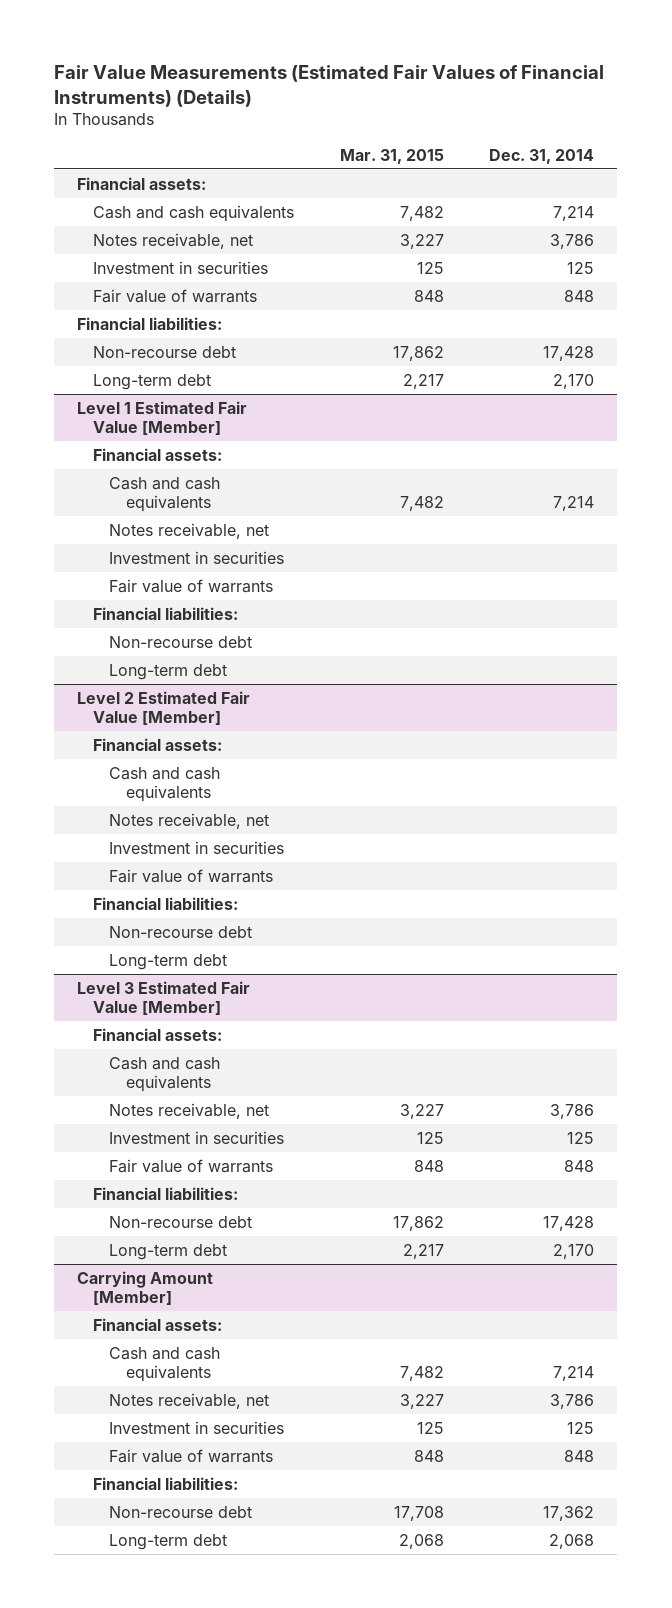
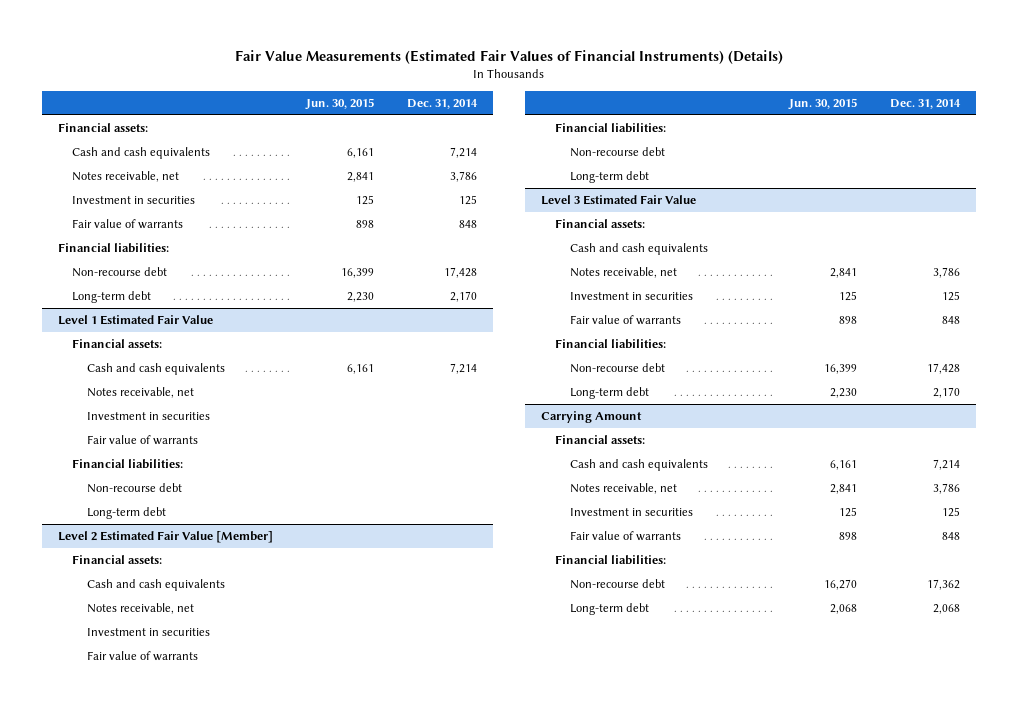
- | Mar. 31, 2015 | Dec. 31, 2014
+ | Jun. 30, 2015 | Dec. 31, 2014
- Level 1 Estimated Fair Value [Member]
+ Level 1 Estimated Fair Value
- Level 3 Estimated Fair Value [Member]
+ Level 3 Estimated Fair Value
- Carrying Amount [Member]
+ Carrying Amount

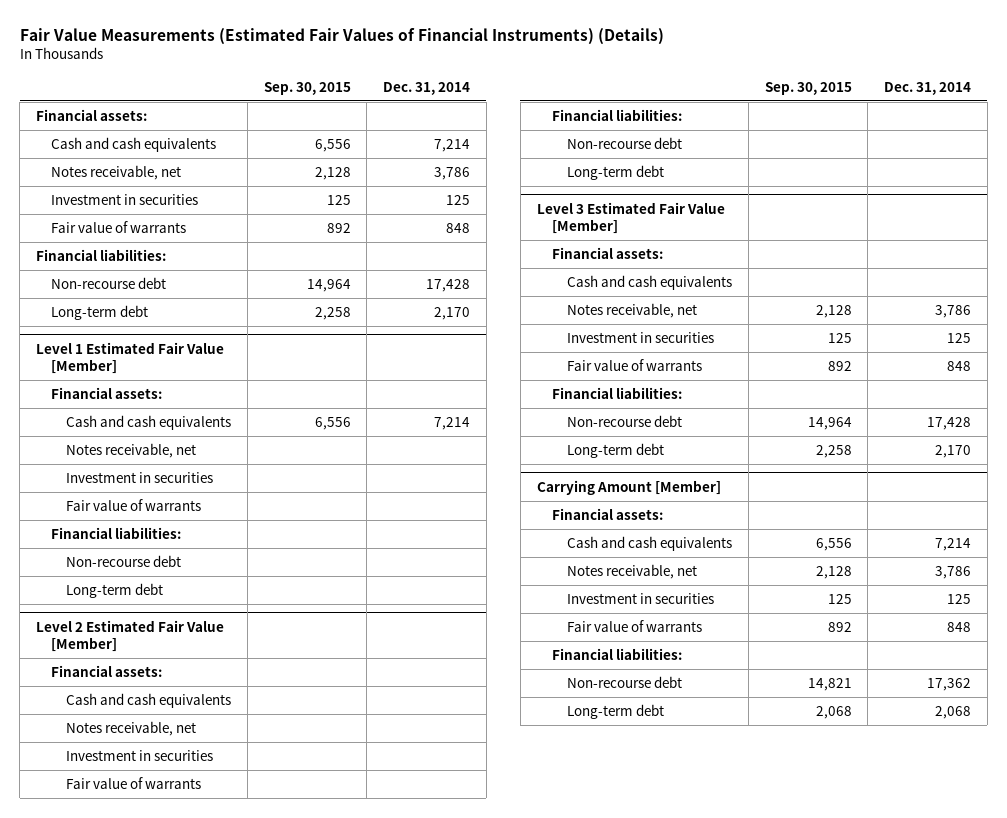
- | Jun. 30, 2015 | Dec. 31, 2014
+ | Sep. 30, 2015 | Dec. 31, 2014
- Level 1 Estimated Fair Value
+ Level 1 Estimated Fair Value [Member]
- Level 3 Estimated Fair Value
+ Level 3 Estimated Fair Value [Member]
- Carrying Amount
+ Carrying Amount [Member]

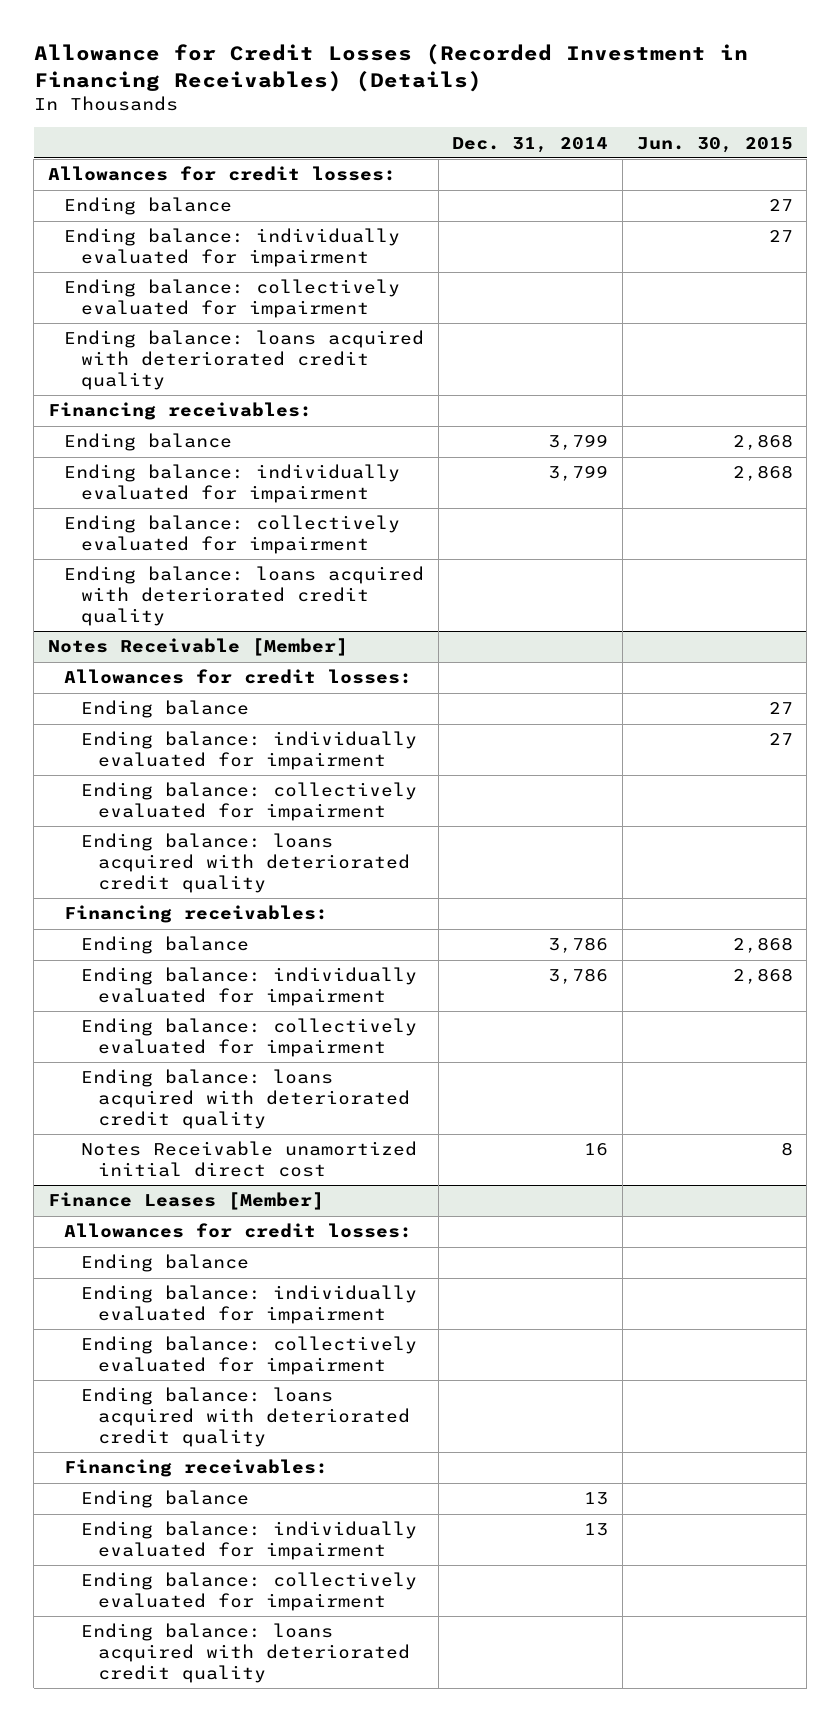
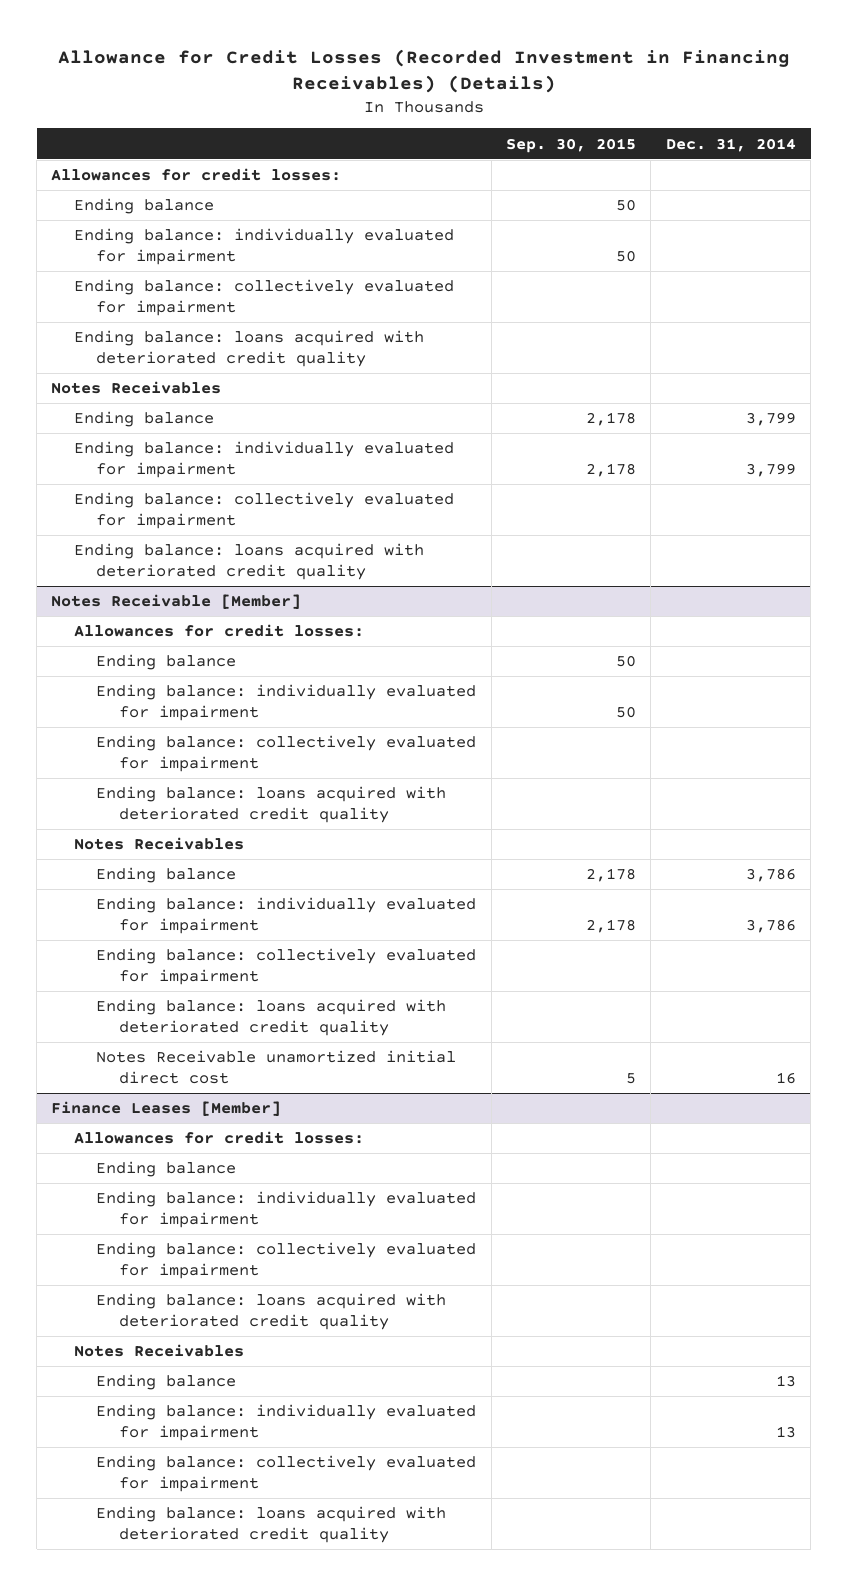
- | Dec. 31, 2014 | Jun. 30, 2015
+ | Sep. 30, 2015 | Dec. 31, 2014
- Financing receivables:
+ Notes Receivables
@ Notes Receivable [Member]
- Financing receivables:
+ Notes Receivables
@ Finance Leases [Member]
- Financing receivables:
+ Notes Receivables

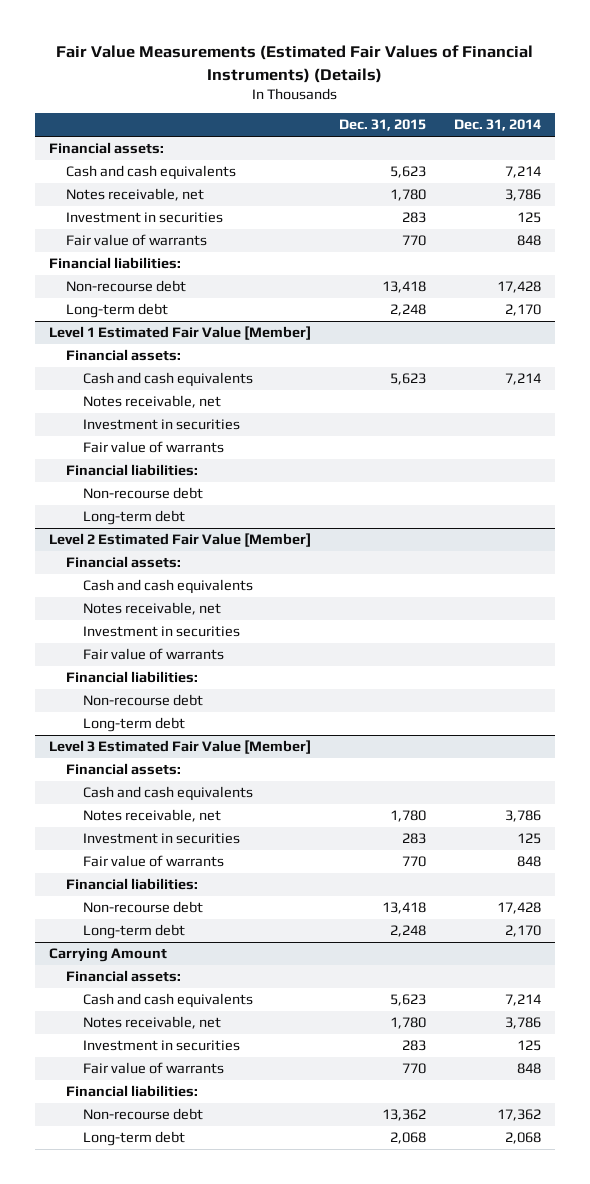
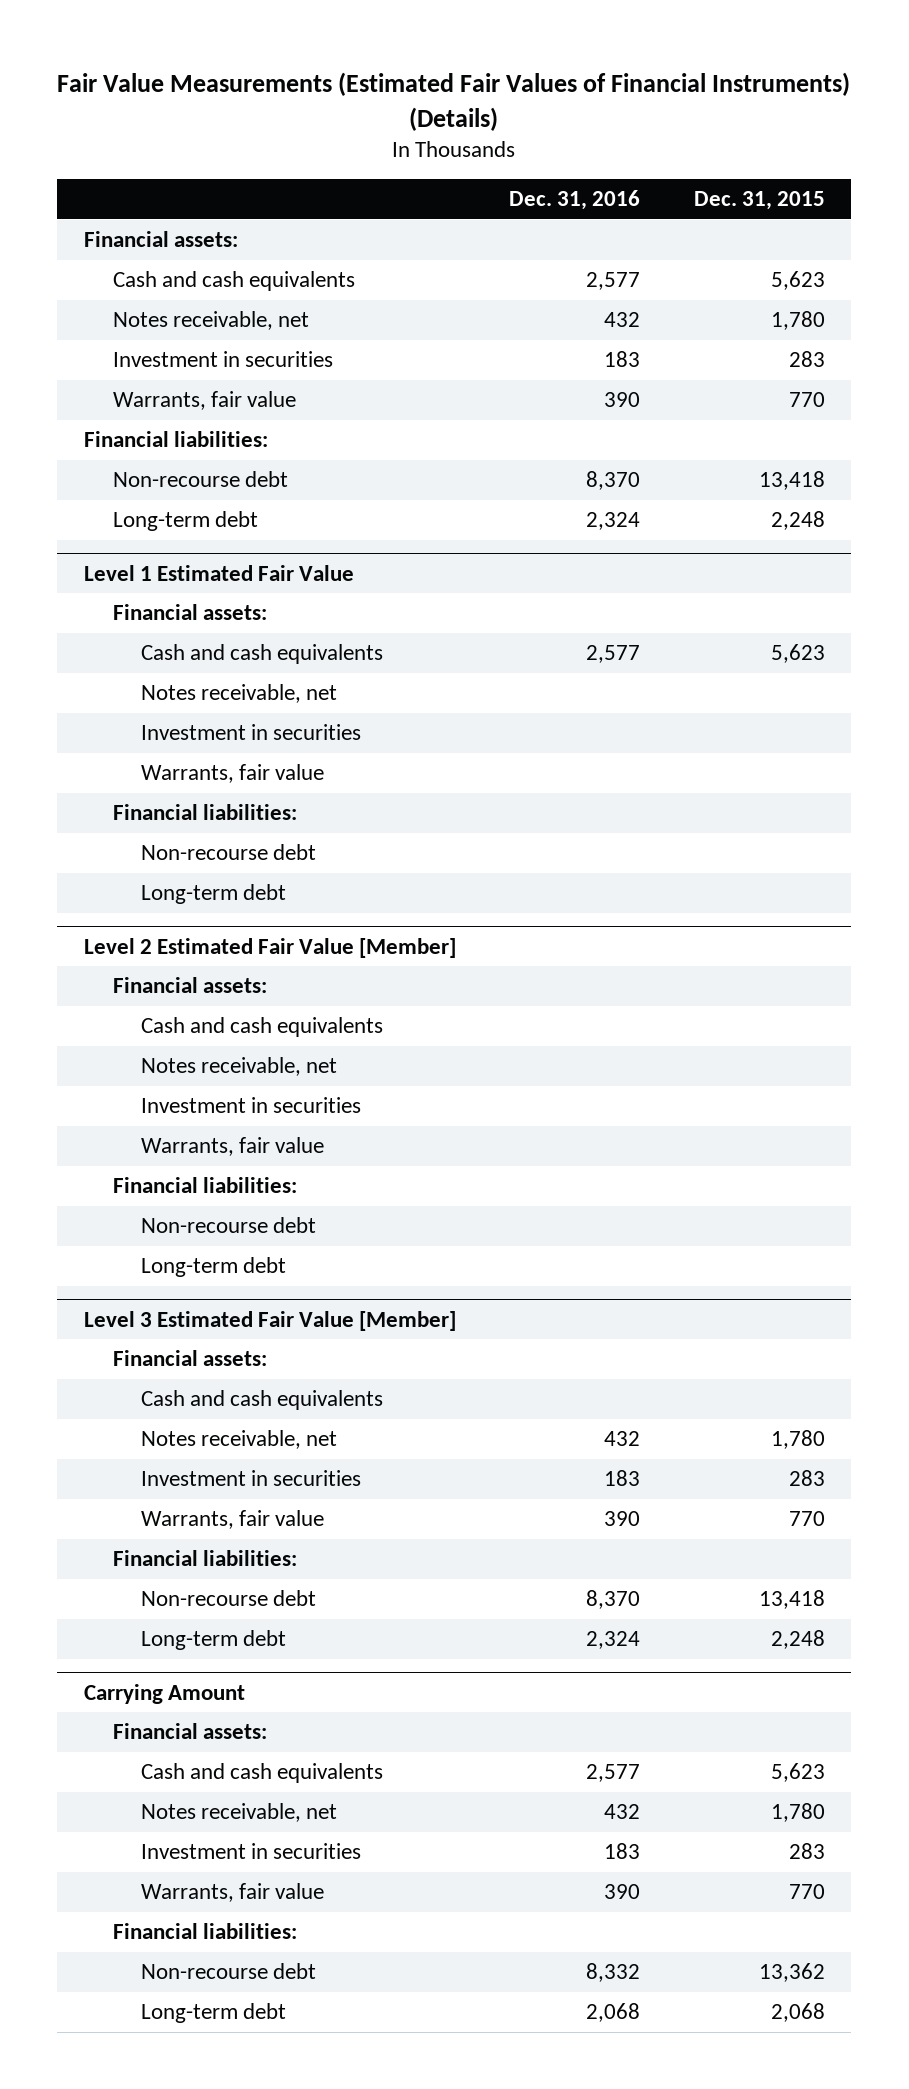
- | Dec. 31, 2015 | Dec. 31, 2014
+ | Dec. 31, 2016 | Dec. 31, 2015
- Fair value of warrants | 770 | 848
+ Warrants, fair value | 390 | 770
- Level 1 Estimated Fair Value [Member]
+ Level 1 Estimated Fair Value
- Fair value of warrants
+ Warrants, fair value
@ Level 2 Estimated Fair Value [Member]
- Fair value of warrants
+ Warrants, fair value
@ Level 3 Estimated Fair Value [Member]
- Fair value of warrants | 770 | 848
+ Warrants, fair value | 390 | 770
@ Carrying Amount
- Fair value of warrants | 770 | 848
+ Warrants, fair value | 390 | 770

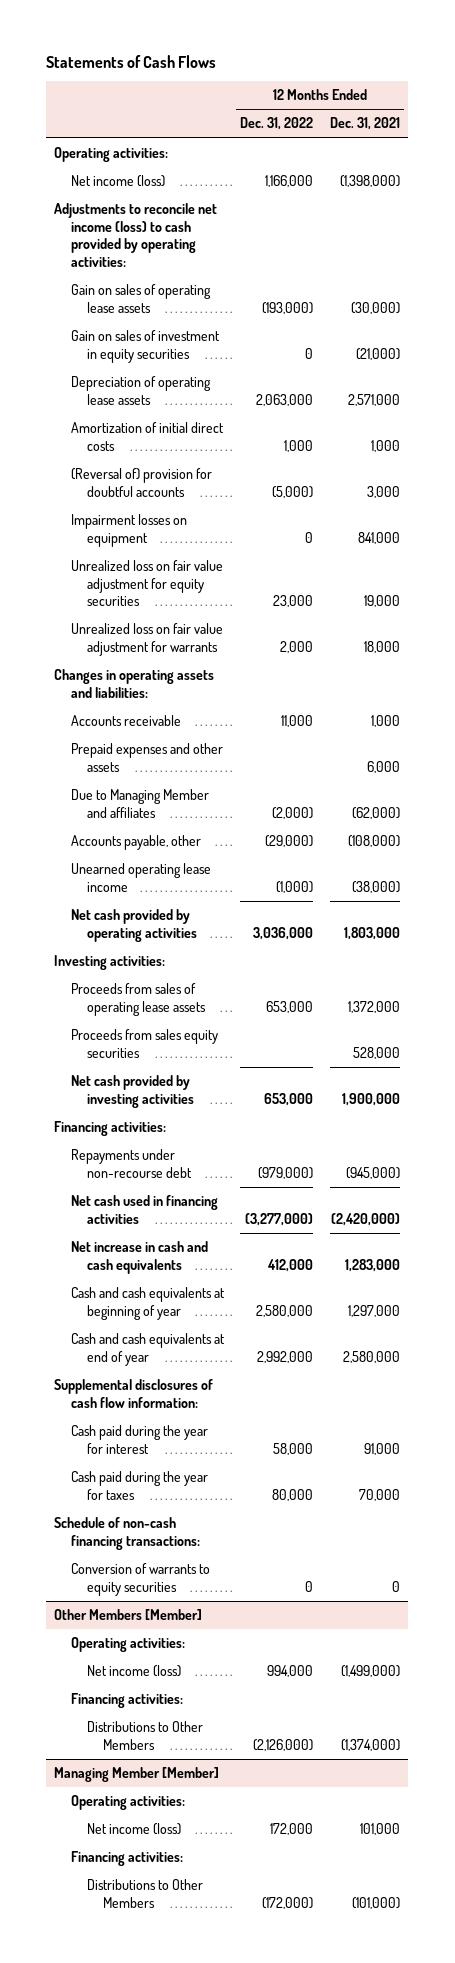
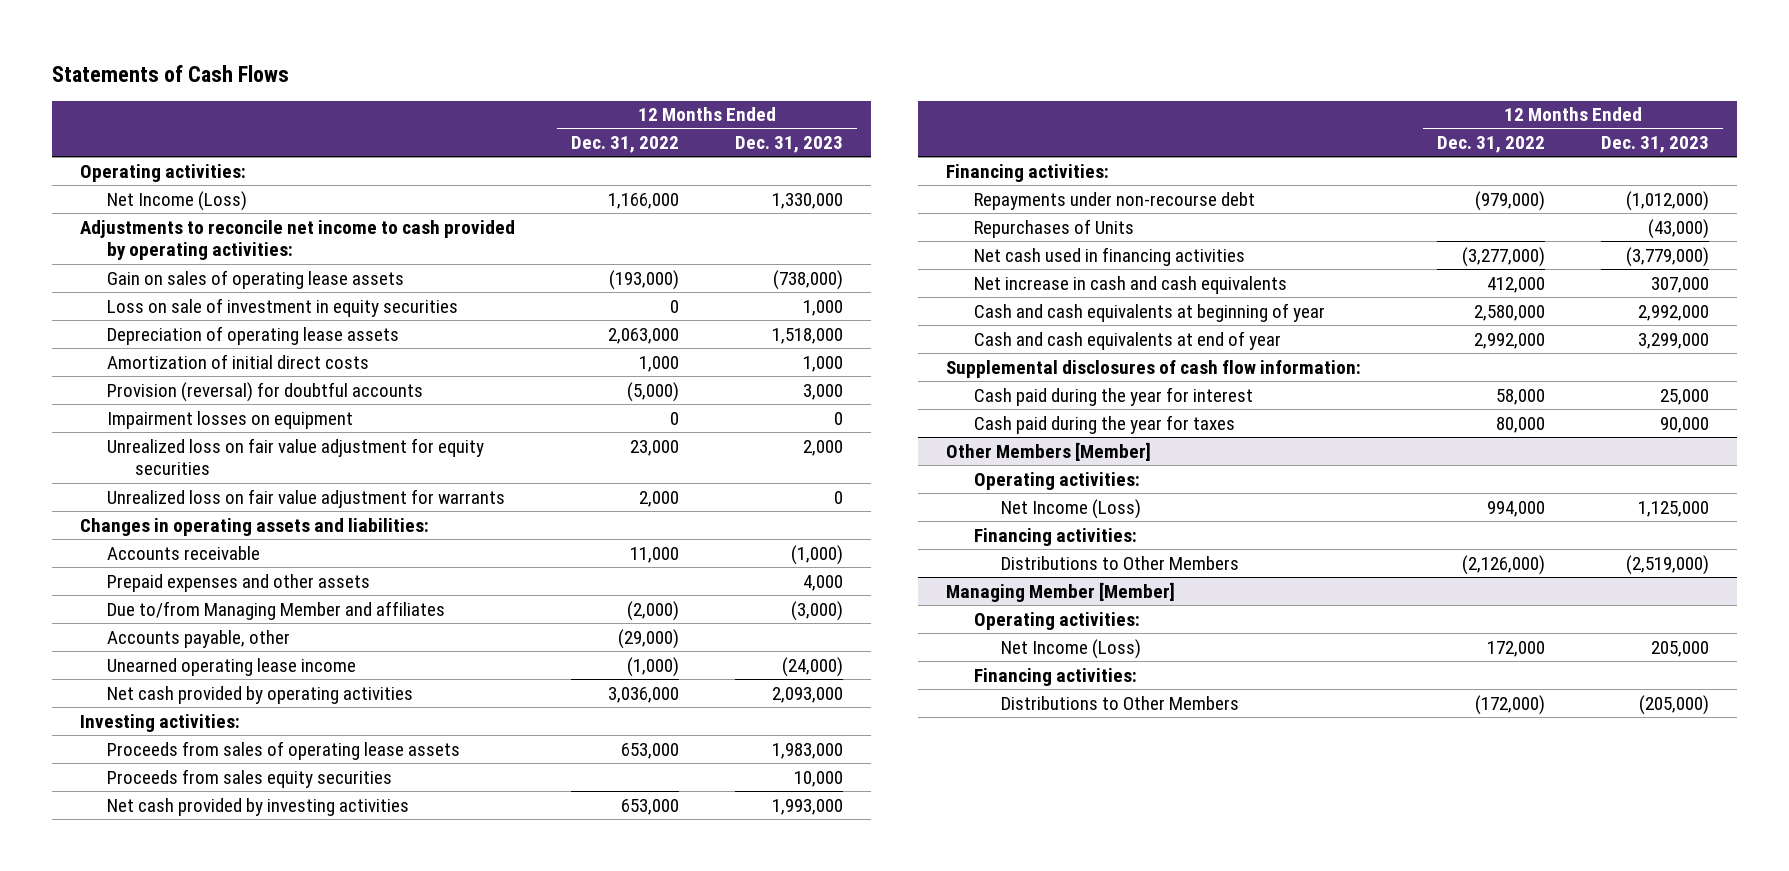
- | 12 Months Ended Dec. 31, 2022 | 12 Months Ended Dec. 31, 2021
+ | 12 Months Ended Dec. 31, 2022 | 12 Months Ended Dec. 31, 2023
- Net income (loss) | 1,166,000 | (1,398,000)
- Adjustments to reconcile net income (loss) to cash provided by operating activities:
+ Net Income (Loss) | 1,166,000 | 1,330,000
+ Adjustments to reconcile net income to cash provided by operating activities:
- Gain on sales of investment in equity securities | 0 | (21,000)
+ Loss on sale of investment in equity securities | 0 | 1,000
- (Reversal of) provision for doubtful accounts | (5,000) | 3,000
+ Provision (reversal) for doubtful accounts | (5,000) | 3,000
- Due to Managing Member and affiliates | (2,000) | (62,000)
+ Due to/from Managing Member and affiliates | (2,000) | (3,000)
+ Repurchases of Units | | (43,000)
- Schedule of non-cash financing transactions:
- Conversion of warrants to equity securities | 0 | 0
@ Other Members [Member]
- Net income (loss) | 994,000 | (1,499,000)
+ Net Income (Loss) | 994,000 | 1,125,000
@ Managing Member [Member]
- Net income (loss) | 172,000 | 101,000
+ Net Income (Loss) | 172,000 | 205,000

